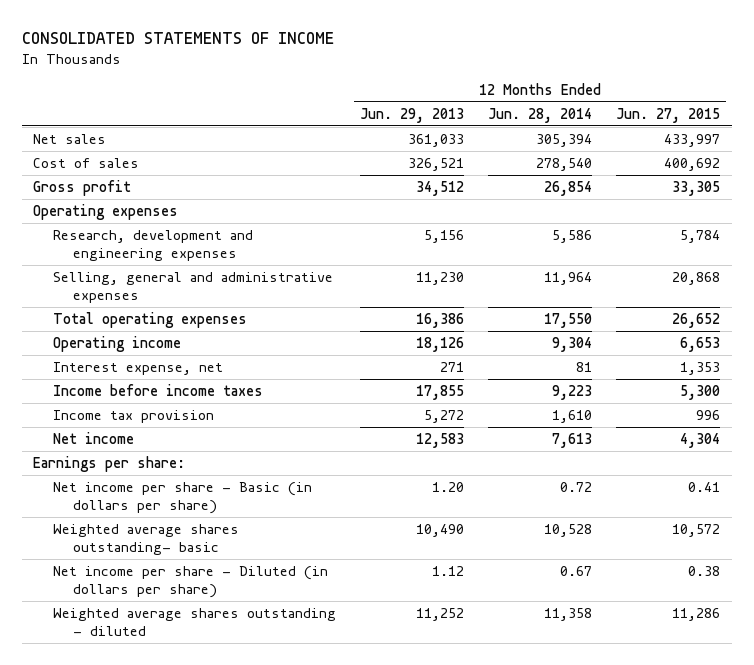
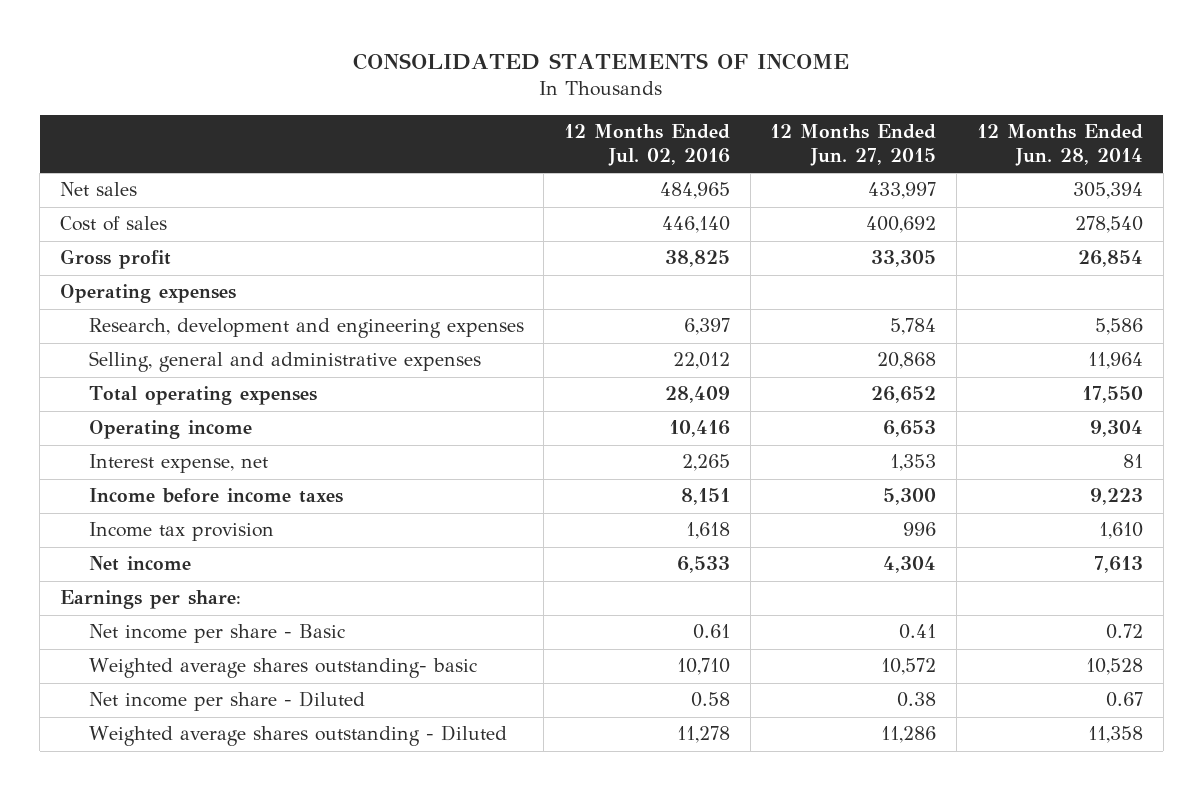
- | 12 Months Ended Jun. 29, 2013 | 12 Months Ended Jun. 28, 2014 | 12 Months Ended Jun. 27, 2015
+ | 12 Months Ended Jul. 02, 2016 | 12 Months Ended Jun. 27, 2015 | 12 Months Ended Jun. 28, 2014
- Net income per share - Basic (in dollars per share) | 1.20 | 0.72 | 0.41
+ Net income per share - Basic | 0.61 | 0.41 | 0.72
- Net income per share - Diluted (in dollars per share) | 1.12 | 0.67 | 0.38
- Weighted average shares outstanding - diluted | 11,252 | 11,358 | 11,286
+ Net income per share - Diluted | 0.58 | 0.38 | 0.67
+ Weighted average shares outstanding - Diluted | 11,278 | 11,286 | 11,358

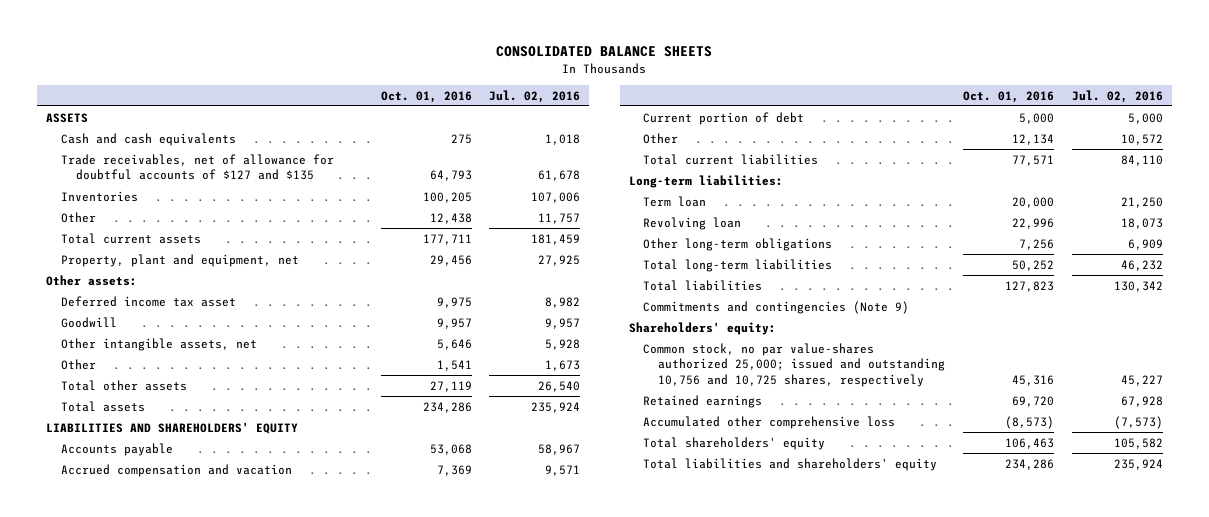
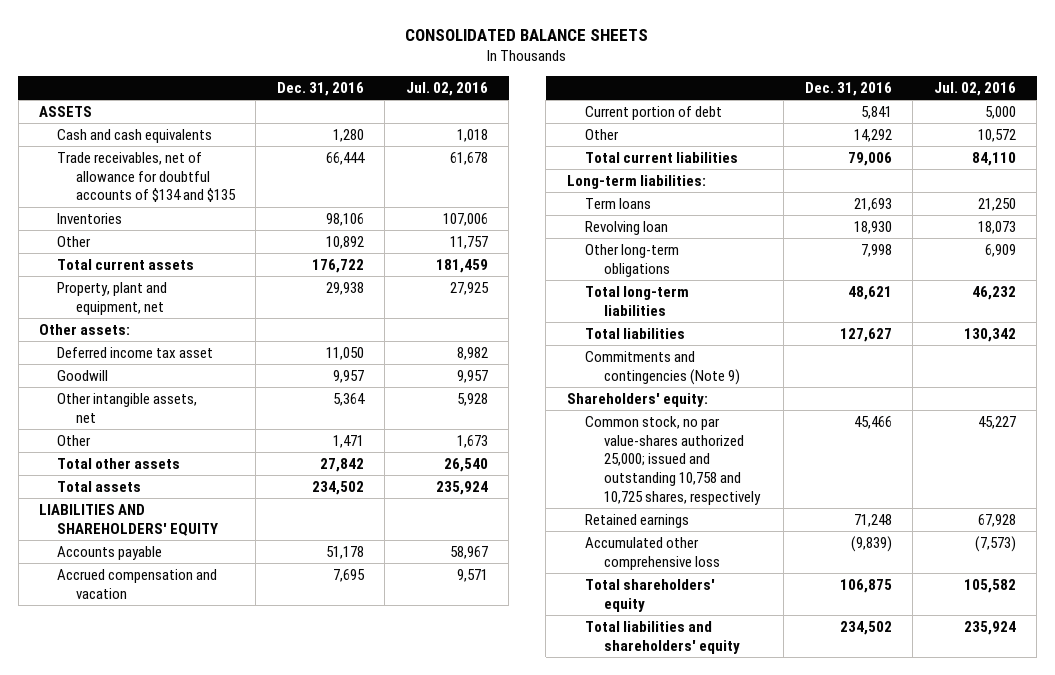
- | Oct. 01, 2016 | Jul. 02, 2016
+ | Dec. 31, 2016 | Jul. 02, 2016
- Trade receivables, net of allowance for doubtful accounts of $127 and $135 | 64,793 | 61,678
+ Trade receivables, net of allowance for doubtful accounts of $134 and $135 | 66,444 | 61,678
- Term loan | 20,000 | 21,250
+ Term loans | 21,693 | 21,250
- Common stock, no par value-shares authorized 25,000; issued and outstanding 10,756 and 10,725 shares, respectively | 45,316 | 45,227
+ Common stock, no par value-shares authorized 25,000; issued and outstanding 10,758 and 10,725 shares, respectively | 45,466 | 45,227

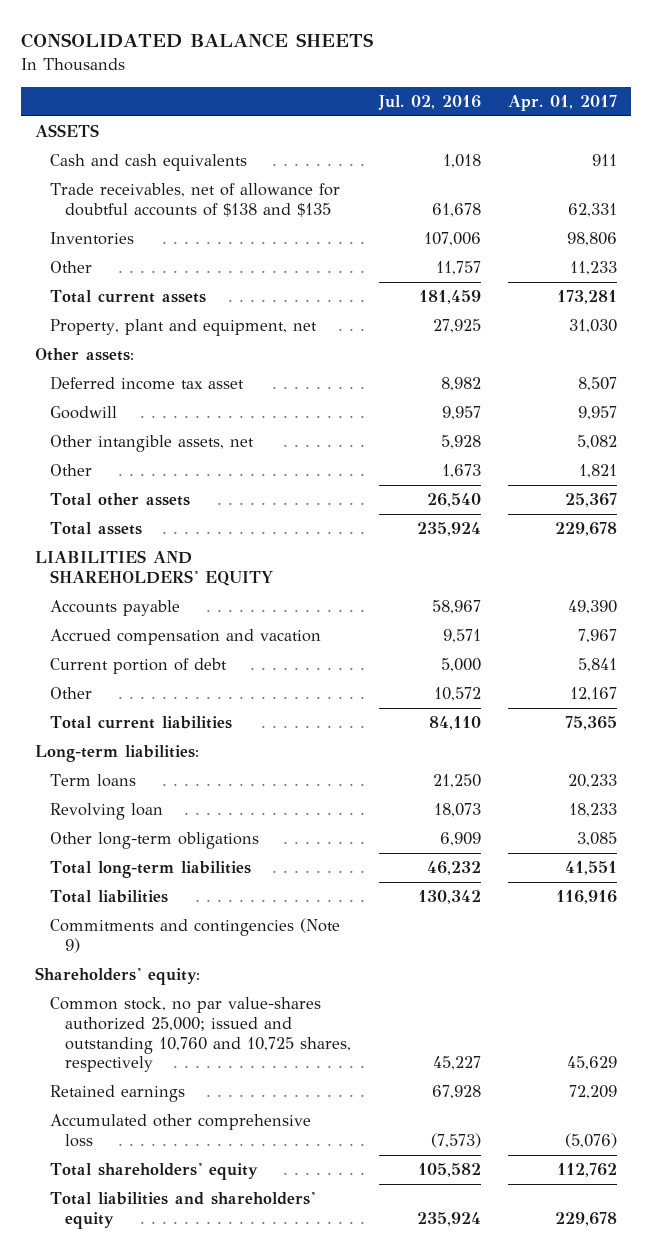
- | Dec. 31, 2016 | Jul. 02, 2016
+ | Jul. 02, 2016 | Apr. 01, 2017
- Trade receivables, net of allowance for doubtful accounts of $134 and $135 | 66,444 | 61,678
+ Trade receivables, net of allowance for doubtful accounts of $138 and $135 | 61,678 | 62,331
- Common stock, no par value-shares authorized 25,000; issued and outstanding 10,758 and 10,725 shares, respectively | 45,466 | 45,227
+ Common stock, no par value-shares authorized 25,000; issued and outstanding 10,760 and 10,725 shares, respectively | 45,227 | 45,629

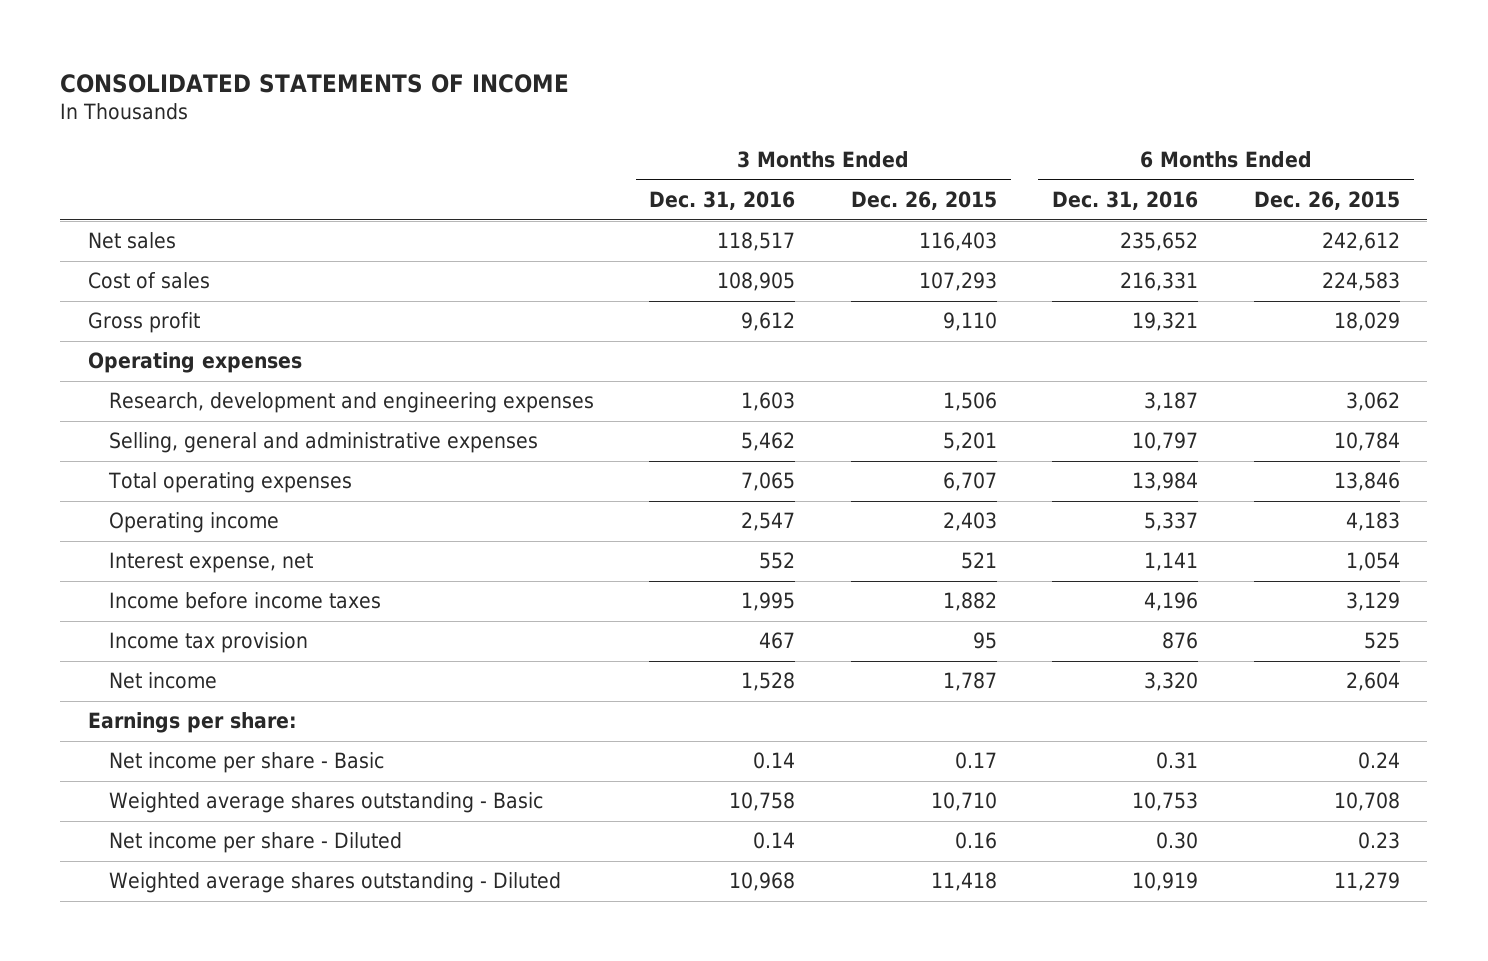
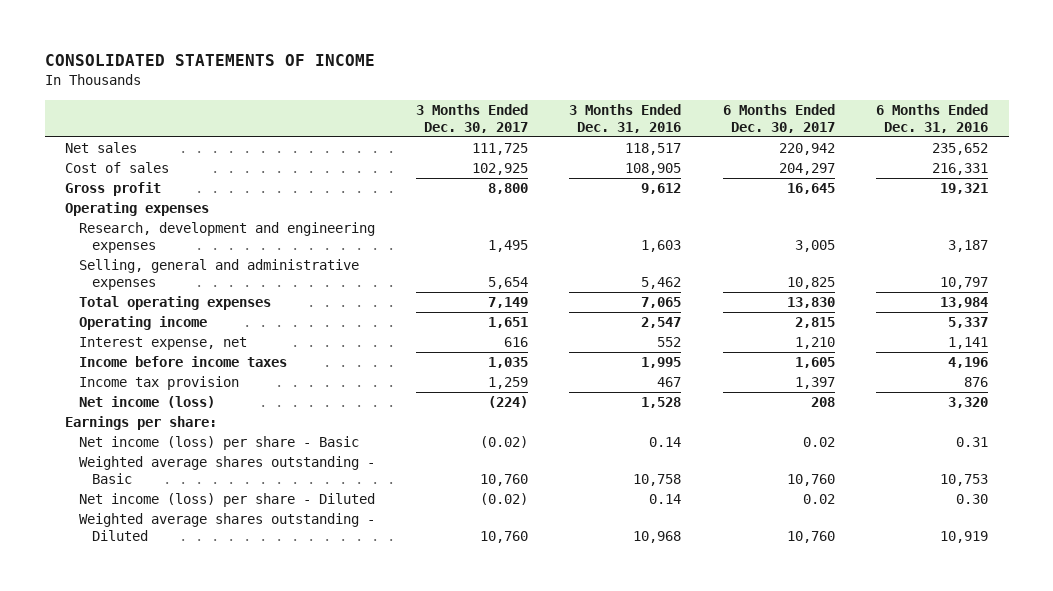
- | 3 Months Ended Dec. 31, 2016 | 3 Months Ended Dec. 26, 2015 | 6 Months Ended Dec. 31, 2016 | 6 Months Ended Dec. 26, 2015
+ | 3 Months Ended Dec. 30, 2017 | 3 Months Ended Dec. 31, 2016 | 6 Months Ended Dec. 30, 2017 | 6 Months Ended Dec. 31, 2016
- Net income | 1,528 | 1,787 | 3,320 | 2,604
+ Net income (loss) | (224) | 1,528 | 208 | 3,320
- Net income per share - Basic | 0.14 | 0.17 | 0.31 | 0.24
+ Net income (loss) per share - Basic | (0.02) | 0.14 | 0.02 | 0.31
- Net income per share - Diluted | 0.14 | 0.16 | 0.30 | 0.23
+ Net income (loss) per share - Diluted | (0.02) | 0.14 | 0.02 | 0.30

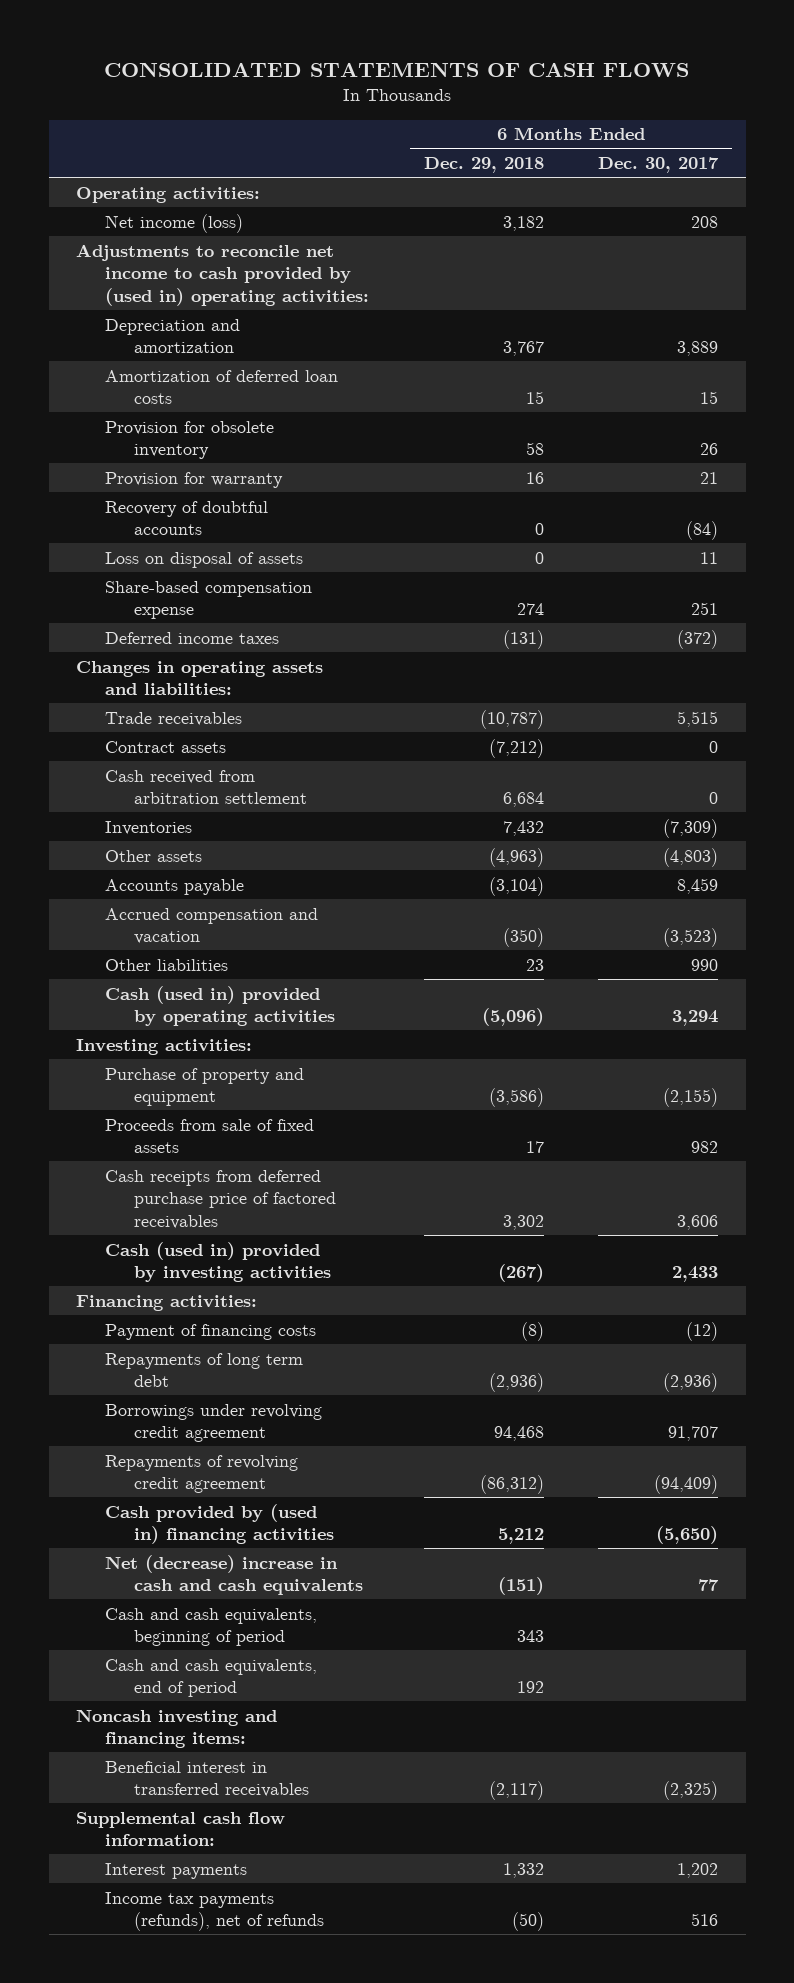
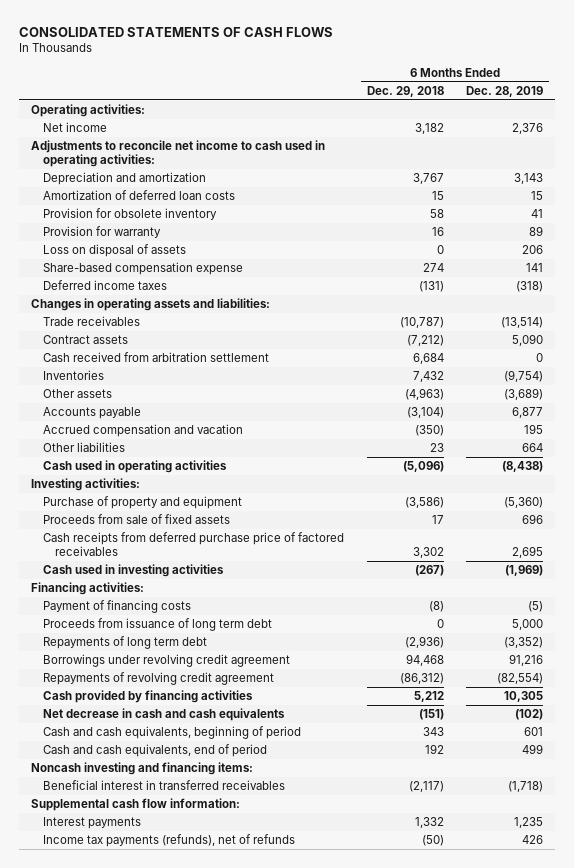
- | 6 Months Ended Dec. 29, 2018 | 6 Months Ended Dec. 30, 2017
+ | 6 Months Ended Dec. 29, 2018 | 6 Months Ended Dec. 28, 2019
- Net income (loss) | 3,182 | 208
- Adjustments to reconcile net income to cash provided by (used in) operating activities:
+ Net income | 3,182 | 2,376
+ Adjustments to reconcile net income to cash used in operating activities:
- Recovery of doubtful accounts | 0 | (84)
- Cash (used in) provided by operating activities | (5,096) | 3,294
+ Cash used in operating activities | (5,096) | (8,438)
- Cash (used in) provided by investing activities | (267) | 2,433
+ Cash used in investing activities | (267) | (1,969)
+ Proceeds from issuance of long term debt | 0 | 5,000
- Cash provided by (used in) financing activities | 5,212 | (5,650)
- Net (decrease) increase in cash and cash equivalents | (151) | 77
+ Cash provided by financing activities | 5,212 | 10,305
+ Net decrease in cash and cash equivalents | (151) | (102)

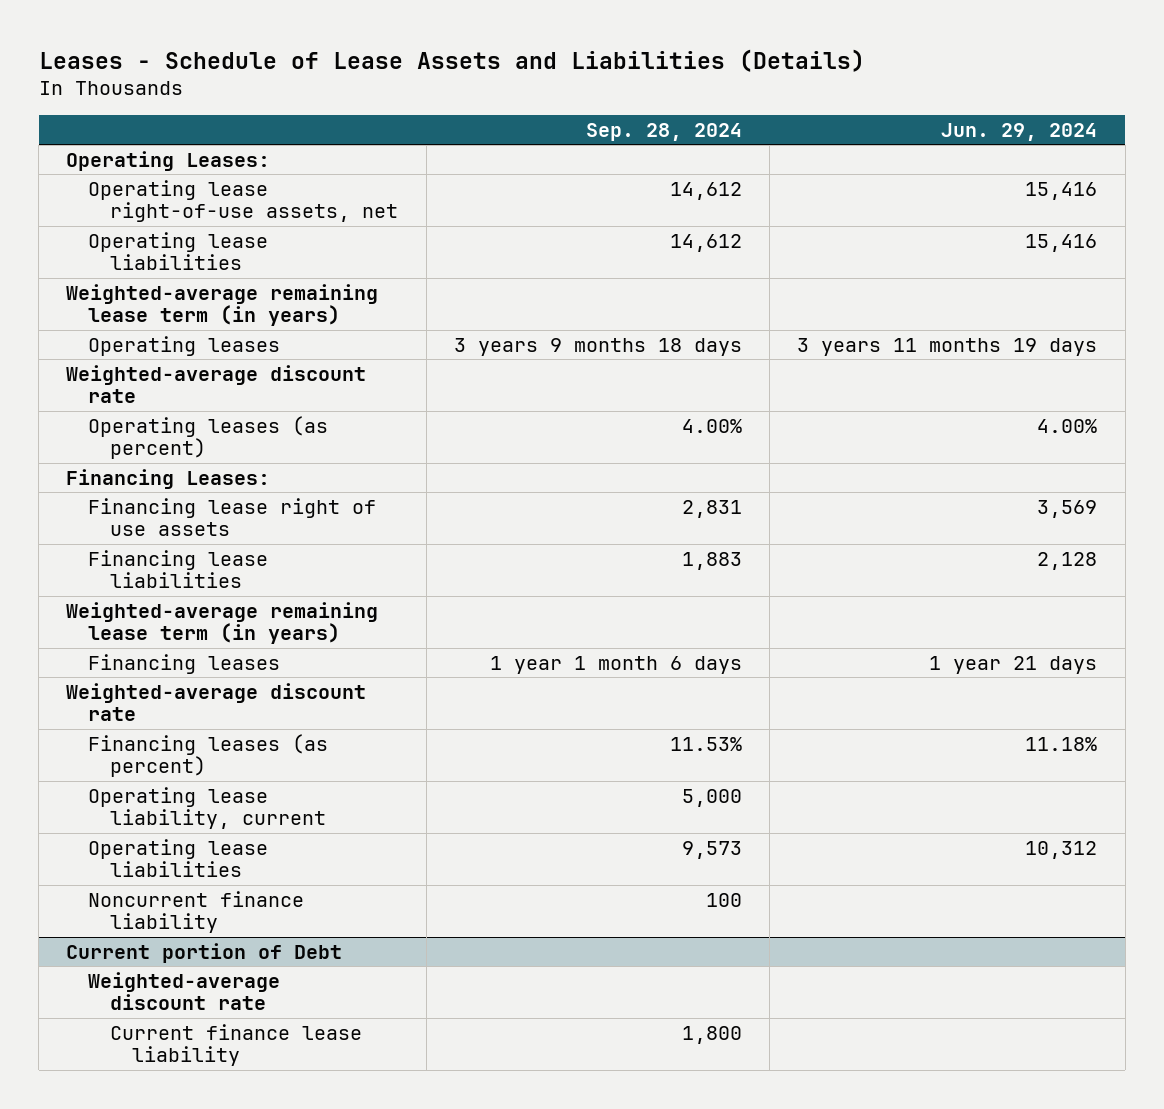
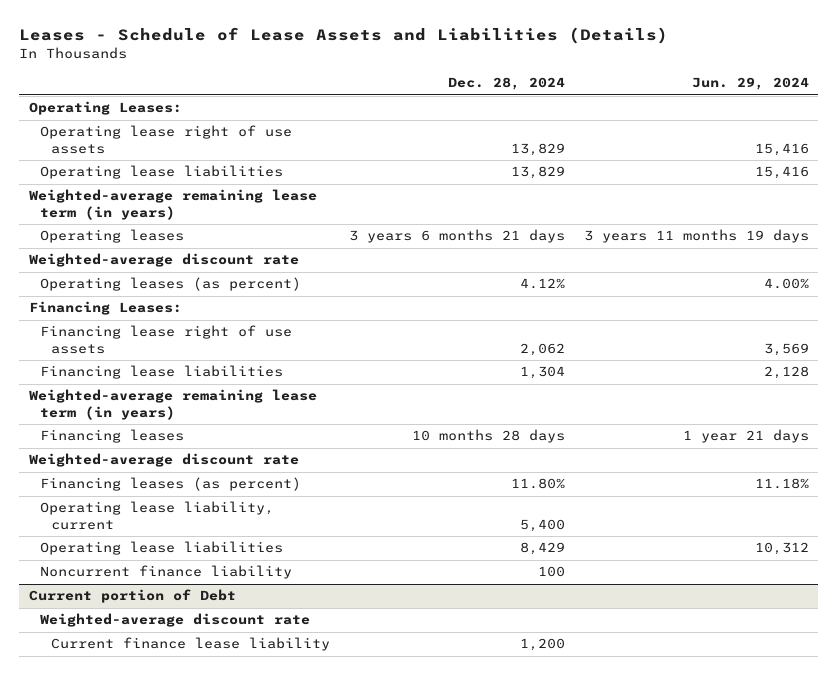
- | Sep. 28, 2024 | Jun. 29, 2024
+ | Dec. 28, 2024 | Jun. 29, 2024
- Operating lease right-of-use assets, net | 14,612 | 15,416
+ Operating lease right of use assets | 13,829 | 15,416

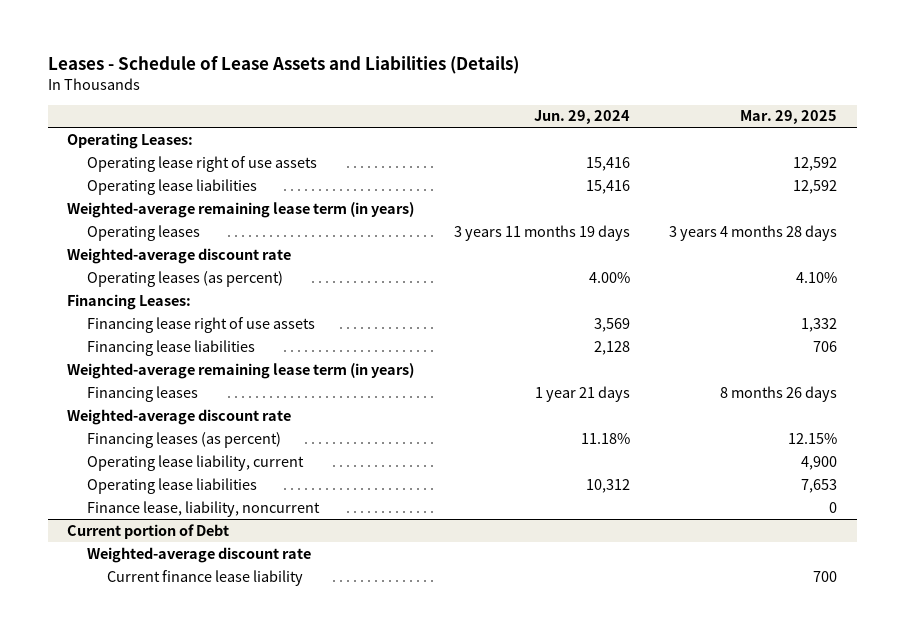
- | Dec. 28, 2024 | Jun. 29, 2024
+ | Jun. 29, 2024 | Mar. 29, 2025
- Noncurrent finance liability | 100 |
+ Finance lease, liability, noncurrent | | 0

